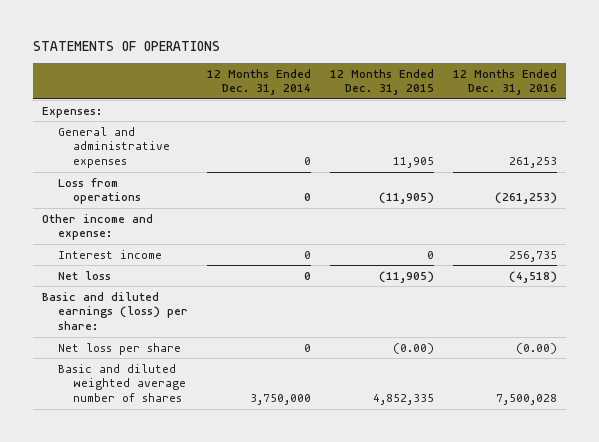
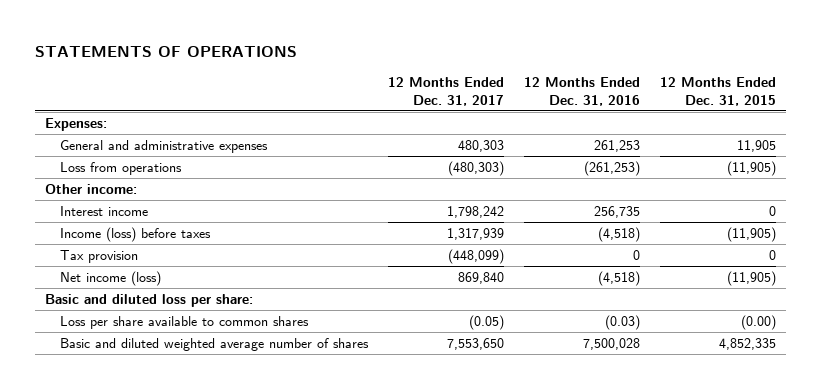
- | 12 Months Ended Dec. 31, 2014 | 12 Months Ended Dec. 31, 2015 | 12 Months Ended Dec. 31, 2016
+ | 12 Months Ended Dec. 31, 2017 | 12 Months Ended Dec. 31, 2016 | 12 Months Ended Dec. 31, 2015
- Other income and expense:
+ Other income:
- Net loss | 0 | (11,905) | (4,518)
- Basic and diluted earnings (loss) per share:
- Net loss per share | 0 | (0.00) | (0.00)
+ Income (loss) before taxes | 1,317,939 | (4,518) | (11,905)
+ Tax provision | (448,099) | 0 | 0
+ Net income (loss) | 869,840 | (4,518) | (11,905)
+ Basic and diluted loss per share:
+ Loss per share available to common shares | (0.05) | (0.03) | (0.00)

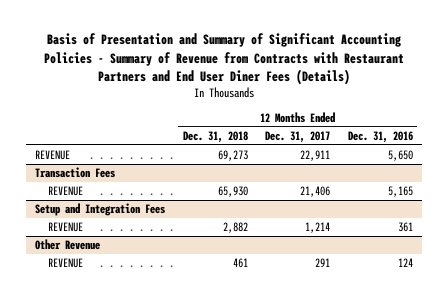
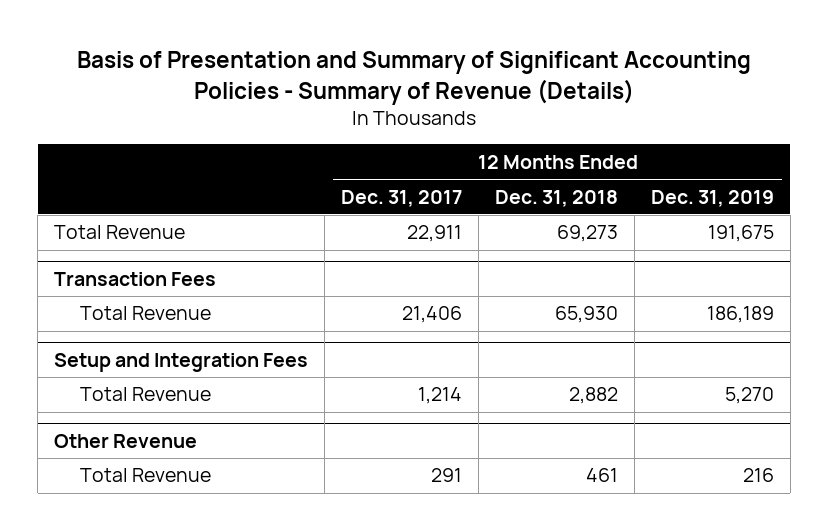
- Basis of Presentation and Summary of Significant Accounting Policies - Summary of Revenue from Contracts with Restaurant Partners and End User Diner Fees (Details)
+ Basis of Presentation and Summary of Significant Accounting Policies - Summary of Revenue (Details)
- | 12 Months Ended Dec. 31, 2018 | 12 Months Ended Dec. 31, 2017 | 12 Months Ended Dec. 31, 2016
+ | 12 Months Ended Dec. 31, 2017 | 12 Months Ended Dec. 31, 2018 | 12 Months Ended Dec. 31, 2019
- REVENUE | 69,273 | 22,911 | 5,650
+ Total Revenue | 22,911 | 69,273 | 191,675
@ Transaction Fees
- REVENUE | 65,930 | 21,406 | 5,165
+ Total Revenue | 21,406 | 65,930 | 186,189
@ Setup and Integration Fees
- REVENUE | 2,882 | 1,214 | 361
+ Total Revenue | 1,214 | 2,882 | 5,270
@ Other Revenue
- REVENUE | 461 | 291 | 124
+ Total Revenue | 291 | 461 | 216

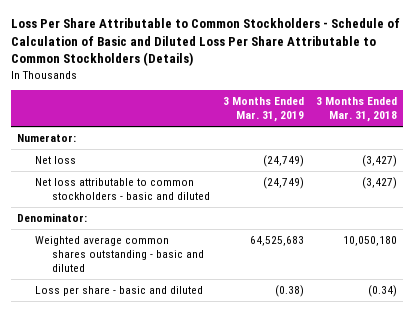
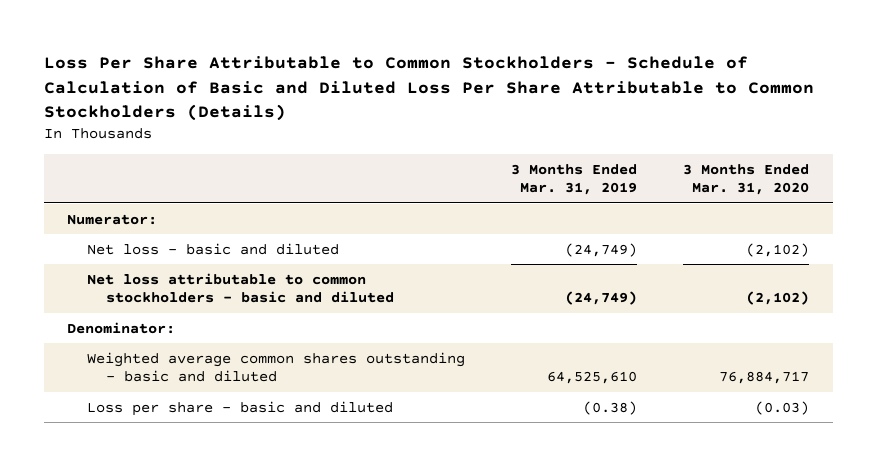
- | 3 Months Ended Mar. 31, 2019 | 3 Months Ended Mar. 31, 2018
+ | 3 Months Ended Mar. 31, 2019 | 3 Months Ended Mar. 31, 2020
- Net loss | (24,749) | (3,427)
+ Net loss - basic and diluted | (24,749) | (2,102)
- Weighted average common shares outstanding - basic and diluted | 64,525,683 | 10,050,180
+ Weighted average common shares outstanding - basic and diluted | 64,525,610 | 76,884,717

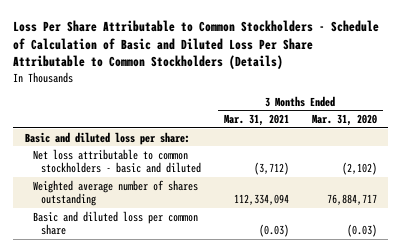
- | 3 Months Ended Mar. 31, 2019 | 3 Months Ended Mar. 31, 2020
+ | 3 Months Ended Mar. 31, 2021 | 3 Months Ended Mar. 31, 2020
- Numerator:
- Net loss - basic and diluted | (24,749) | (2,102)
+ Basic and diluted loss per share:
- Denominator:
- Weighted average common shares outstanding - basic and diluted | 64,525,610 | 76,884,717
- Loss per share - basic and diluted | (0.38) | (0.03)
+ Weighted average number of shares outstanding | 112,334,094 | 76,884,717
+ Basic and diluted loss per common share | (0.03) | (0.03)

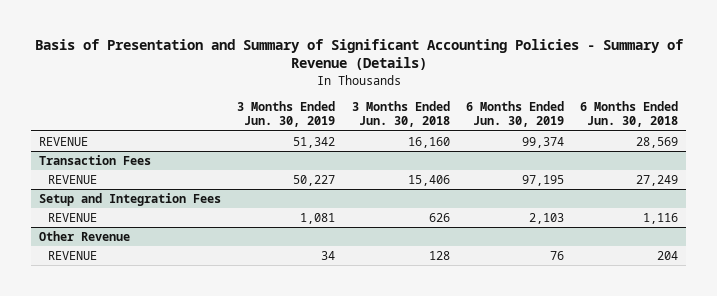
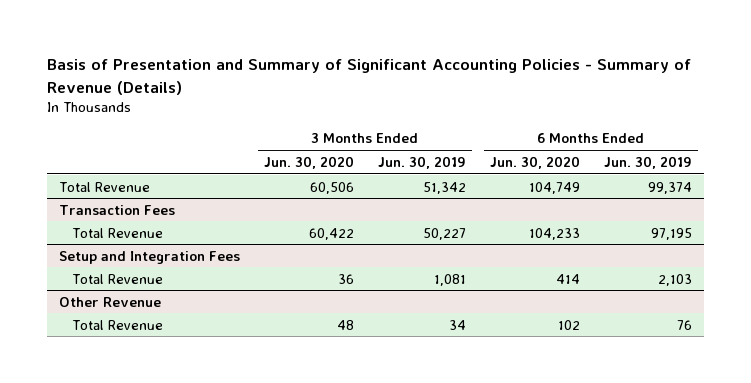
- | 3 Months Ended Jun. 30, 2019 | 3 Months Ended Jun. 30, 2018 | 6 Months Ended Jun. 30, 2019 | 6 Months Ended Jun. 30, 2018
+ | 3 Months Ended Jun. 30, 2020 | 3 Months Ended Jun. 30, 2019 | 6 Months Ended Jun. 30, 2020 | 6 Months Ended Jun. 30, 2019
- REVENUE | 51,342 | 16,160 | 99,374 | 28,569
+ Total Revenue | 60,506 | 51,342 | 104,749 | 99,374
@ Transaction Fees
- REVENUE | 50,227 | 15,406 | 97,195 | 27,249
+ Total Revenue | 60,422 | 50,227 | 104,233 | 97,195
@ Setup and Integration Fees
- REVENUE | 1,081 | 626 | 2,103 | 1,116
+ Total Revenue | 36 | 1,081 | 414 | 2,103
@ Other Revenue
- REVENUE | 34 | 128 | 76 | 204
+ Total Revenue | 48 | 34 | 102 | 76

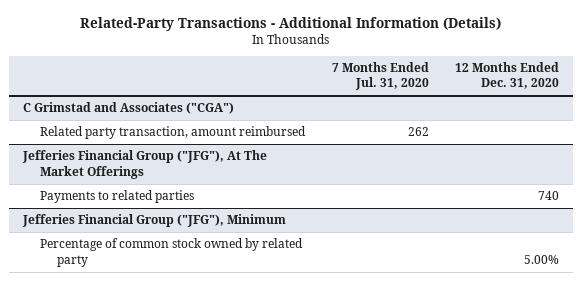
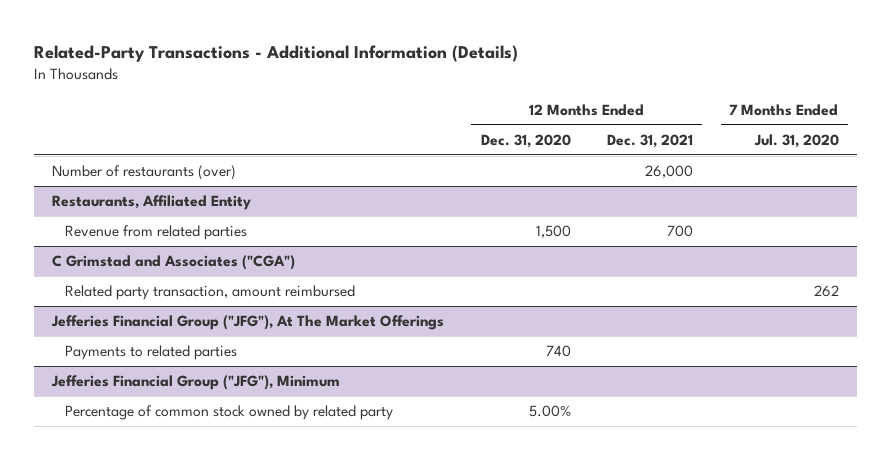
- | 7 Months Ended Jul. 31, 2020 | 12 Months Ended Dec. 31, 2020
+ | 12 Months Ended Dec. 31, 2020 | 12 Months Ended Dec. 31, 2021 | 7 Months Ended Jul. 31, 2020
+ Number of restaurants (over) | | 26,000 |
+ Restaurants, Affiliated Entity
+ Revenue from related parties | 1,500 | 700 |

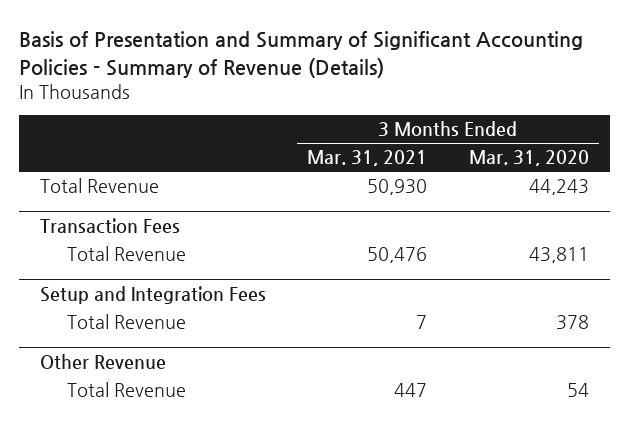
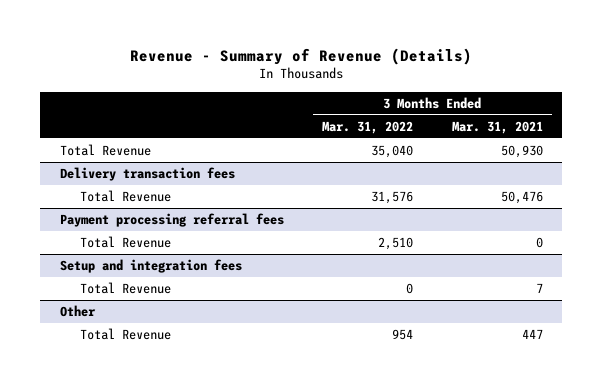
- Basis of Presentation and Summary of Significant Accounting Policies - Summary of Revenue (Details)
+ Revenue - Summary of Revenue (Details)
- | 3 Months Ended Mar. 31, 2021 | 3 Months Ended Mar. 31, 2020
+ | 3 Months Ended Mar. 31, 2022 | 3 Months Ended Mar. 31, 2021
- Transaction Fees
+ Delivery transaction fees
- Setup and Integration Fees
+ Payment processing referral fees
+ Total Revenue | 2,510 | 0
+ Setup and integration fees
- Other Revenue
+ Other

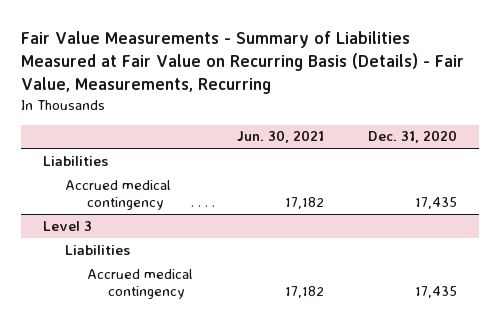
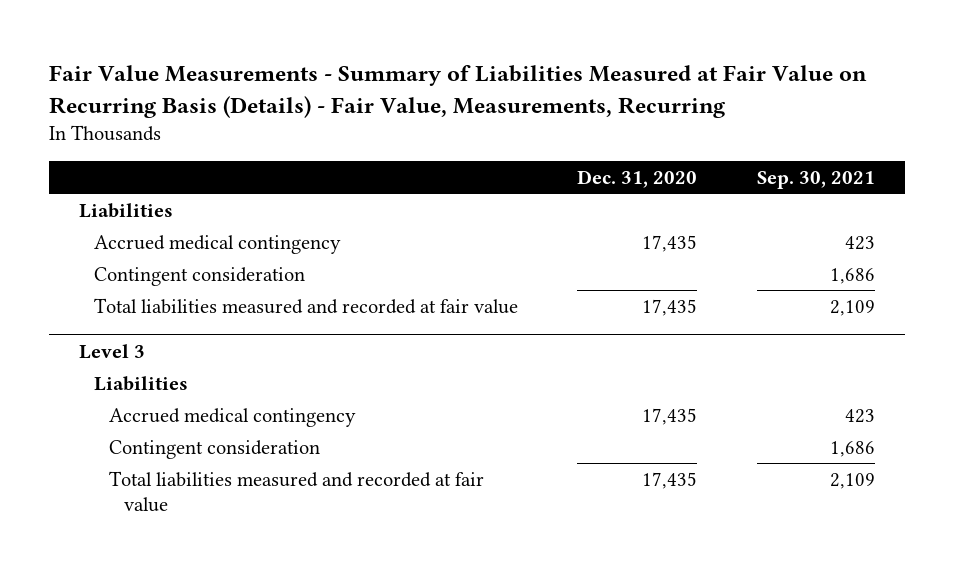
- | Jun. 30, 2021 | Dec. 31, 2020
+ | Dec. 31, 2020 | Sep. 30, 2021
+ Contingent consideration | | 1,686
+ Total liabilities measured and recorded at fair value | 17,435 | 2,109
@ Level 3
+ Contingent consideration | | 1,686
+ Total liabilities measured and recorded at fair value | 17,435 | 2,109

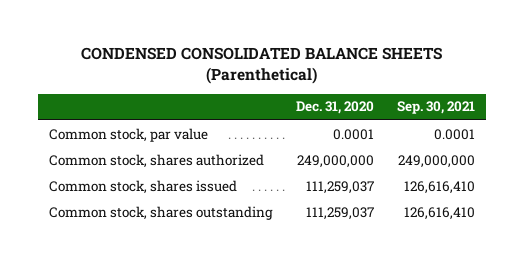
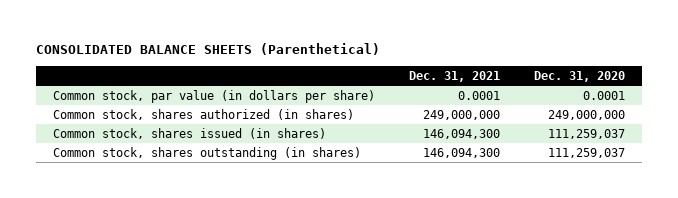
- CONDENSED CONSOLIDATED BALANCE SHEETS (Parenthetical)
+ CONSOLIDATED BALANCE SHEETS (Parenthetical)
- | Dec. 31, 2020 | Sep. 30, 2021
+ | Dec. 31, 2021 | Dec. 31, 2020
- Common stock, par value | 0.0001 | 0.0001
- Common stock, shares authorized | 249,000,000 | 249,000,000
- Common stock, shares issued | 111,259,037 | 126,616,410
- Common stock, shares outstanding | 111,259,037 | 126,616,410
+ Common stock, par value (in dollars per share) | 0.0001 | 0.0001
+ Common stock, shares authorized (in shares) | 249,000,000 | 249,000,000
+ Common stock, shares issued (in shares) | 146,094,300 | 111,259,037
+ Common stock, shares outstanding (in shares) | 146,094,300 | 111,259,037

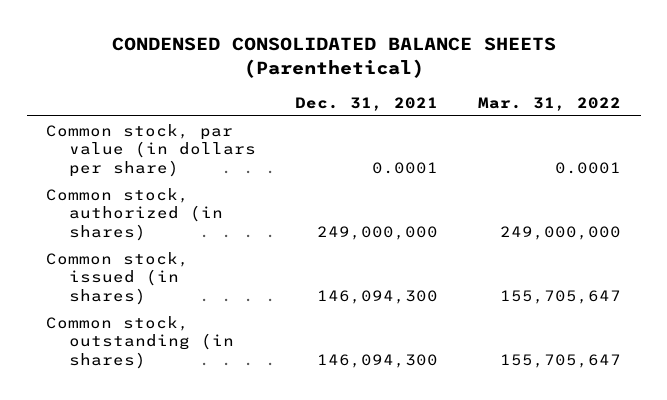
- CONSOLIDATED BALANCE SHEETS (Parenthetical)
+ CONDENSED CONSOLIDATED BALANCE SHEETS (Parenthetical)
- | Dec. 31, 2021 | Dec. 31, 2020
+ | Dec. 31, 2021 | Mar. 31, 2022
- Common stock, shares authorized (in shares) | 249,000,000 | 249,000,000
- Common stock, shares issued (in shares) | 146,094,300 | 111,259,037
- Common stock, shares outstanding (in shares) | 146,094,300 | 111,259,037
+ Common stock, authorized (in shares) | 249,000,000 | 249,000,000
+ Common stock, issued (in shares) | 146,094,300 | 155,705,647
+ Common stock, outstanding (in shares) | 146,094,300 | 155,705,647

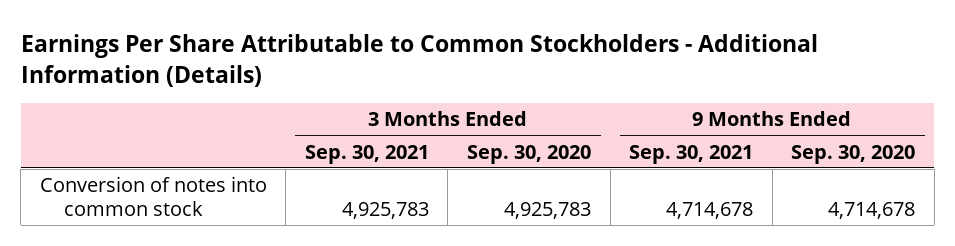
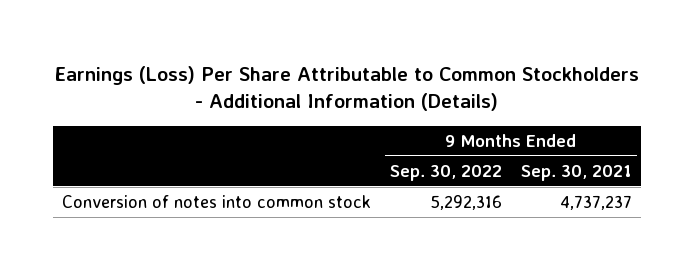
- Earnings Per Share Attributable to Common Stockholders - Additional Information (Details)
+ Earnings (Loss) Per Share Attributable to Common Stockholders - Additional Information (Details)
- | 3 Months Ended Sep. 30, 2021 | 3 Months Ended Sep. 30, 2020 | 9 Months Ended Sep. 30, 2021 | 9 Months Ended Sep. 30, 2020
+ | 9 Months Ended Sep. 30, 2022 | 9 Months Ended Sep. 30, 2021
- Conversion of notes into common stock | 4,925,783 | 4,925,783 | 4,714,678 | 4,714,678
+ Conversion of notes into common stock | 5,292,316 | 4,737,237

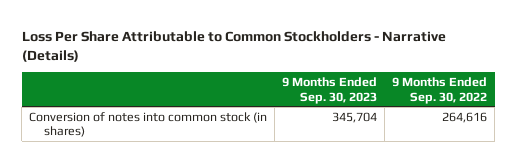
- Earnings (Loss) Per Share Attributable to Common Stockholders - Additional Information (Details)
+ Loss Per Share Attributable to Common Stockholders - Narrative (Details)
- | 9 Months Ended Sep. 30, 2022 | 9 Months Ended Sep. 30, 2021
+ | 9 Months Ended Sep. 30, 2023 | 9 Months Ended Sep. 30, 2022
- Conversion of notes into common stock | 5,292,316 | 4,737,237
+ Conversion of notes into common stock (in shares) | 345,704 | 264,616

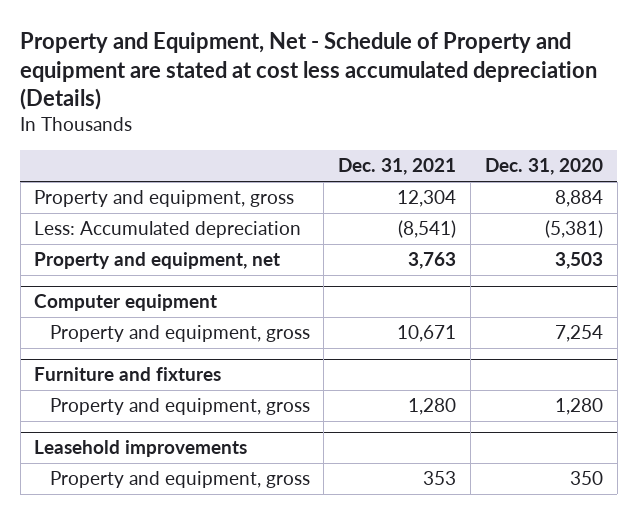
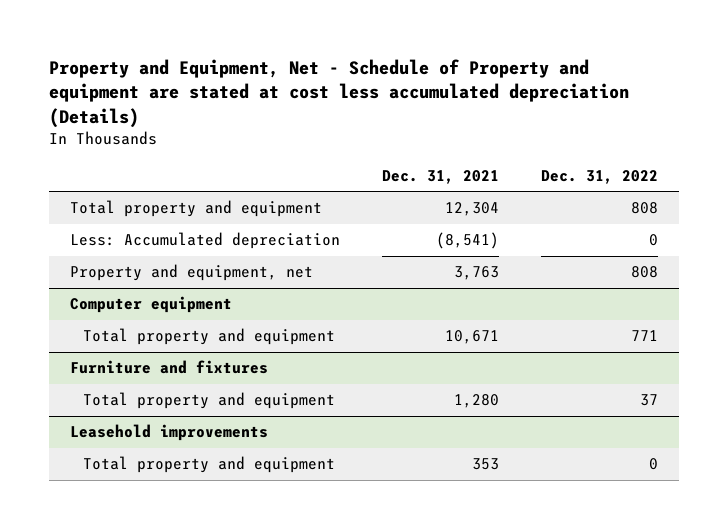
- | Dec. 31, 2021 | Dec. 31, 2020
+ | Dec. 31, 2021 | Dec. 31, 2022
- Property and equipment, gross | 12,304 | 8,884
+ Total property and equipment | 12,304 | 808
@ Computer equipment
- Property and equipment, gross | 10,671 | 7,254
+ Total property and equipment | 10,671 | 771
@ Furniture and fixtures
- Property and equipment, gross | 1,280 | 1,280
+ Total property and equipment | 1,280 | 37
@ Leasehold improvements
- Property and equipment, gross | 353 | 350
+ Total property and equipment | 353 | 0

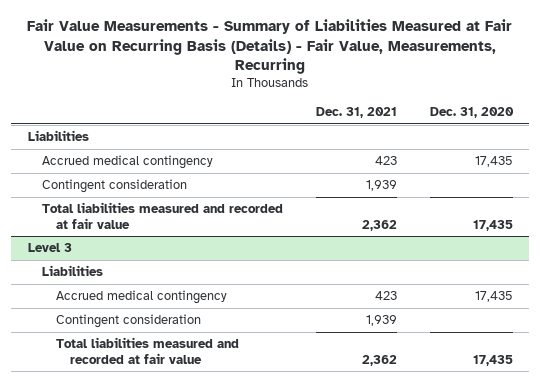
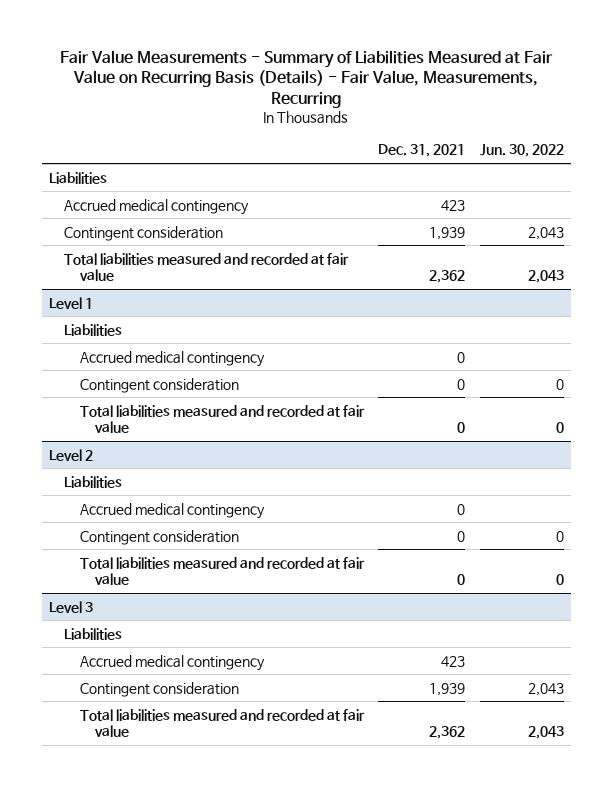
- | Dec. 31, 2021 | Dec. 31, 2020
+ | Dec. 31, 2021 | Jun. 30, 2022
+ Level 1
+ Liabilities
+ Accrued medical contingency | 0 |
+ Contingent consideration | 0 | 0
+ Total liabilities measured and recorded at fair value | 0 | 0
+ Level 2
+ Liabilities
+ Accrued medical contingency | 0 |
+ Contingent consideration | 0 | 0
+ Total liabilities measured and recorded at fair value | 0 | 0

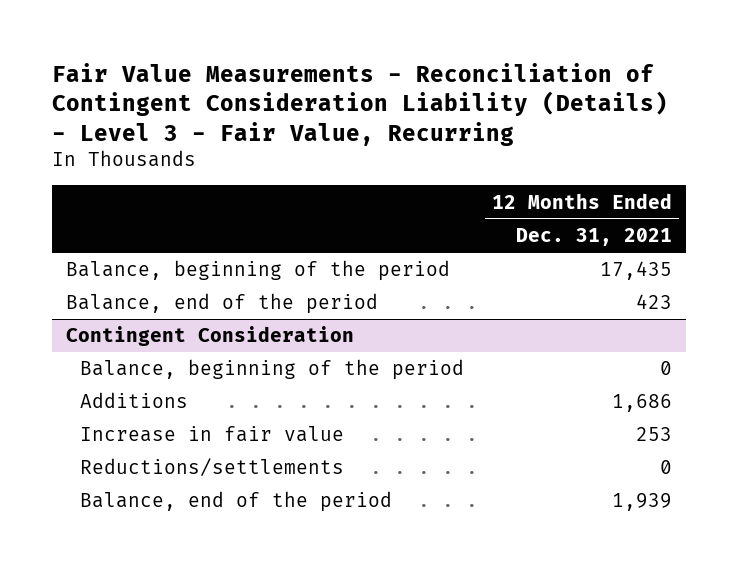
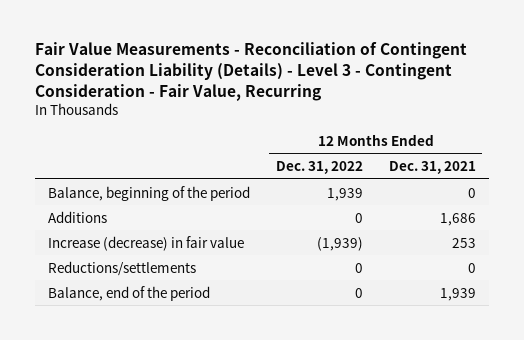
- Fair Value Measurements - Reconciliation of Contingent Consideration Liability (Details) - Level 3 - Fair Value, Recurring
+ Fair Value Measurements - Reconciliation of Contingent Consideration Liability (Details) - Level 3 - Contingent Consideration - Fair Value, Recurring
- | 12 Months Ended Dec. 31, 2021
+ | 12 Months Ended Dec. 31, 2022 | 12 Months Ended Dec. 31, 2021
- Balance, beginning of the period | 17,435
- Balance, end of the period | 423
- Contingent Consideration
- Increase in fair value | 253
+ Increase (decrease) in fair value | (1,939) | 253

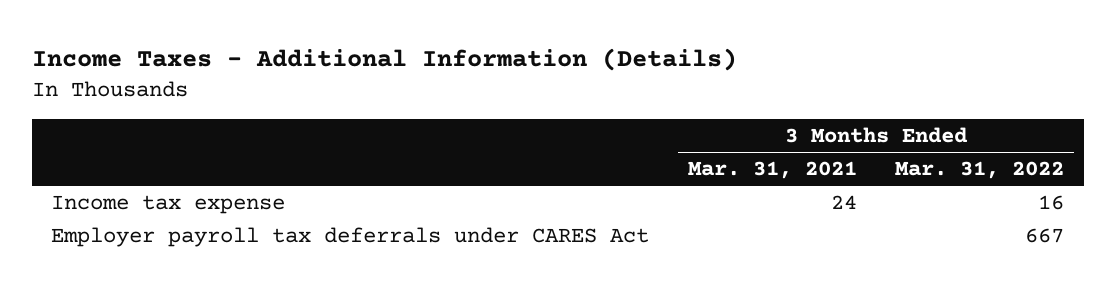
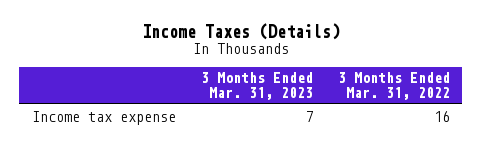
- Income Taxes - Additional Information (Details)
+ Income Taxes (Details)
- | 3 Months Ended Mar. 31, 2021 | 3 Months Ended Mar. 31, 2022
+ | 3 Months Ended Mar. 31, 2023 | 3 Months Ended Mar. 31, 2022
- Employer payroll tax deferrals under CARES Act | | 667

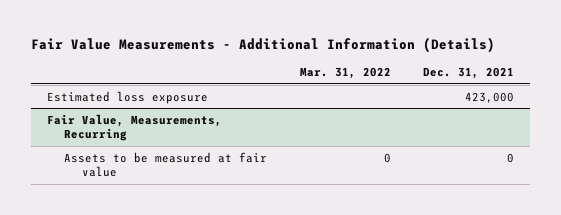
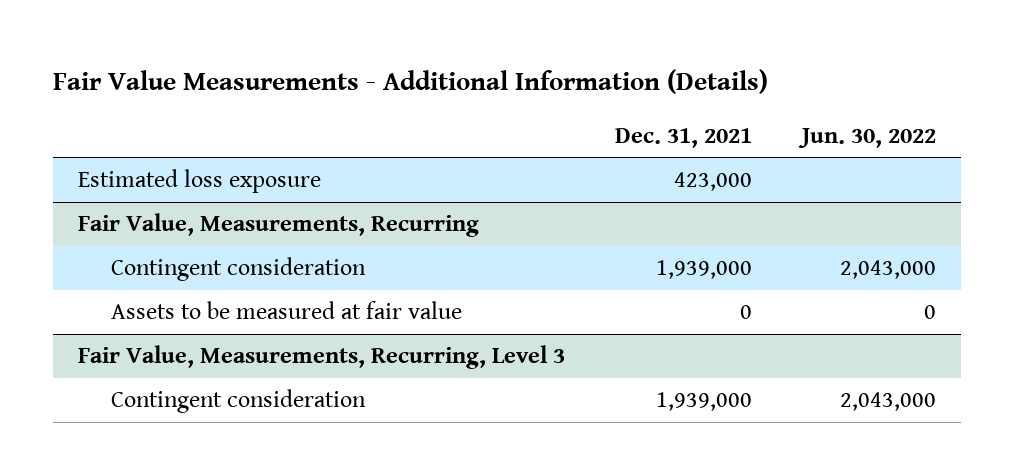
- | Mar. 31, 2022 | Dec. 31, 2021
+ | Dec. 31, 2021 | Jun. 30, 2022
@ Fair Value, Measurements, Recurring
+ Contingent consideration | 1,939,000 | 2,043,000
+ Fair Value, Measurements, Recurring, Level 3
+ Contingent consideration | 1,939,000 | 2,043,000

